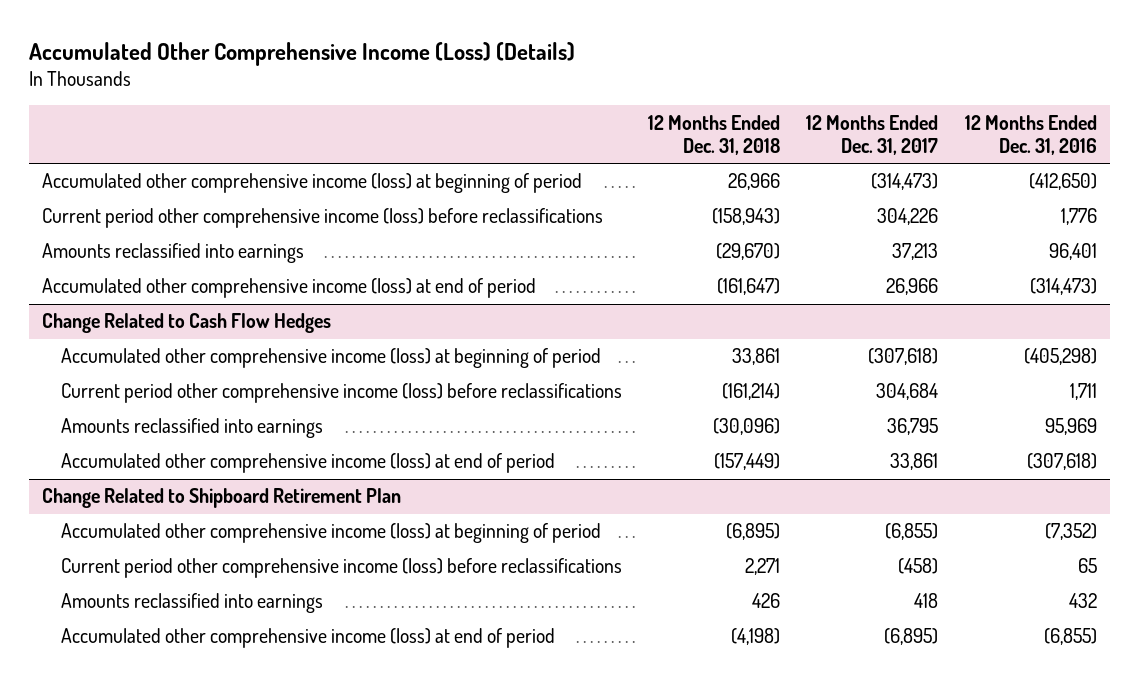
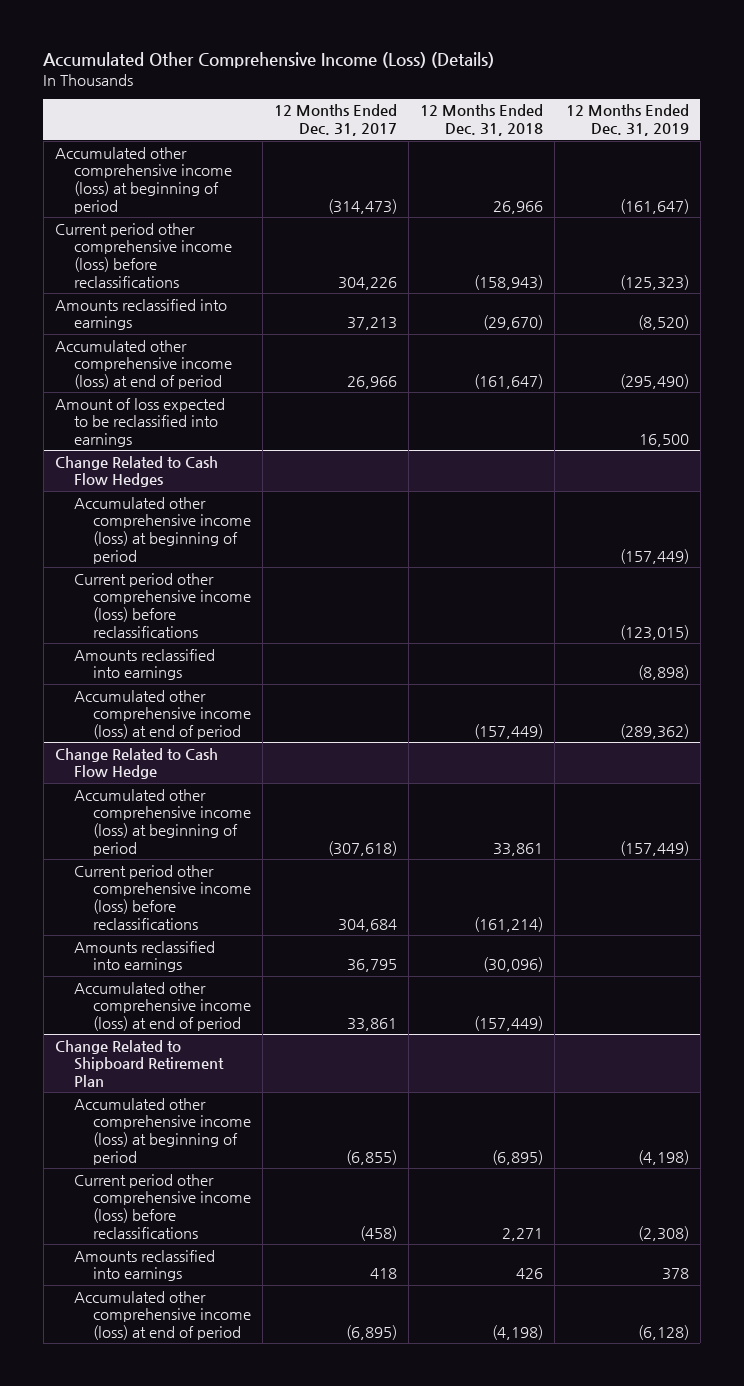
- | 12 Months Ended Dec. 31, 2018 | 12 Months Ended Dec. 31, 2017 | 12 Months Ended Dec. 31, 2016
+ | 12 Months Ended Dec. 31, 2017 | 12 Months Ended Dec. 31, 2018 | 12 Months Ended Dec. 31, 2019
+ Amount of loss expected to be reclassified into earnings | | | 16,500
@ Change Related to Cash Flow Hedges
+ Accumulated other comprehensive income (loss) at beginning of period | | | (157,449)
+ Current period other comprehensive income (loss) before reclassifications | | | (123,015)
+ Amounts reclassified into earnings | | | (8,898)
+ Accumulated other comprehensive income (loss) at end of period | | (157,449) | (289,362)
+ Change Related to Cash Flow Hedge

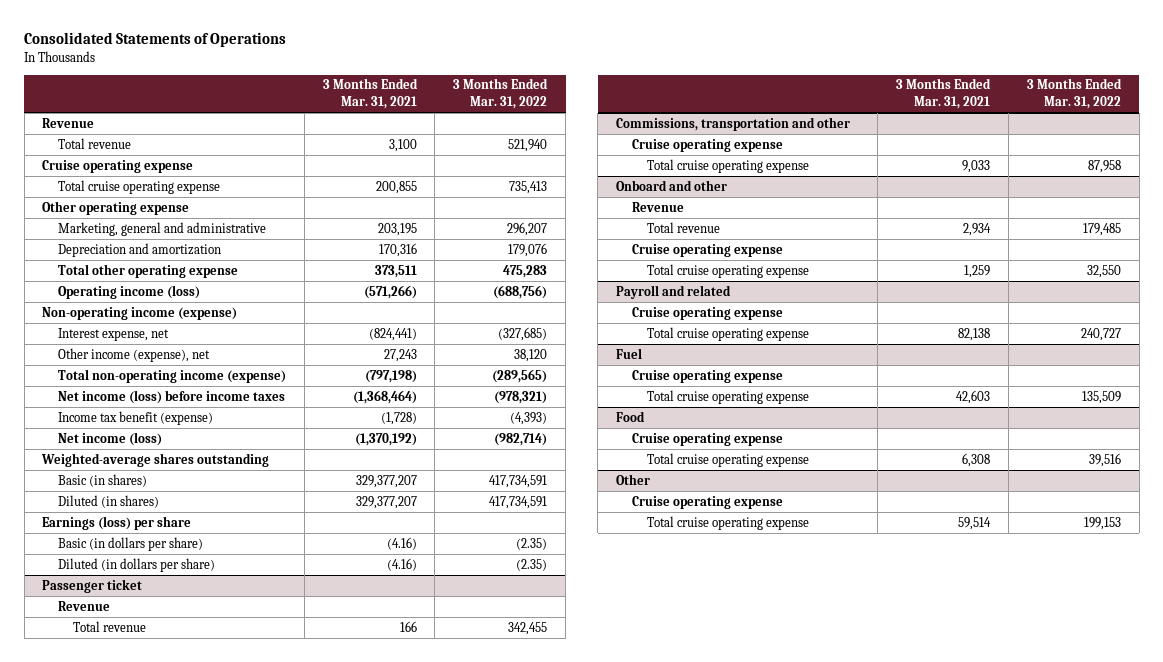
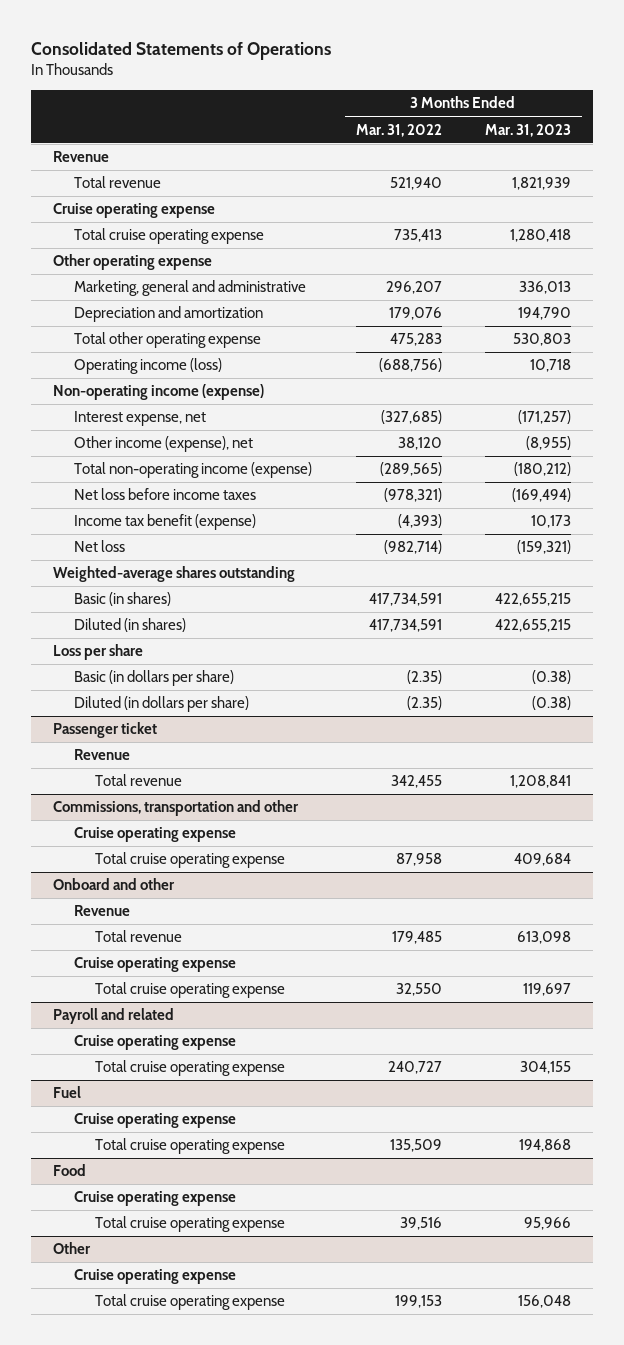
- | 3 Months Ended Mar. 31, 2021 | 3 Months Ended Mar. 31, 2022
+ | 3 Months Ended Mar. 31, 2022 | 3 Months Ended Mar. 31, 2023
- Net income (loss) before income taxes | (1,368,464) | (978,321)
+ Net loss before income taxes | (978,321) | (169,494)
- Net income (loss) | (1,370,192) | (982,714)
+ Net loss | (982,714) | (159,321)
- Earnings (loss) per share
+ Loss per share

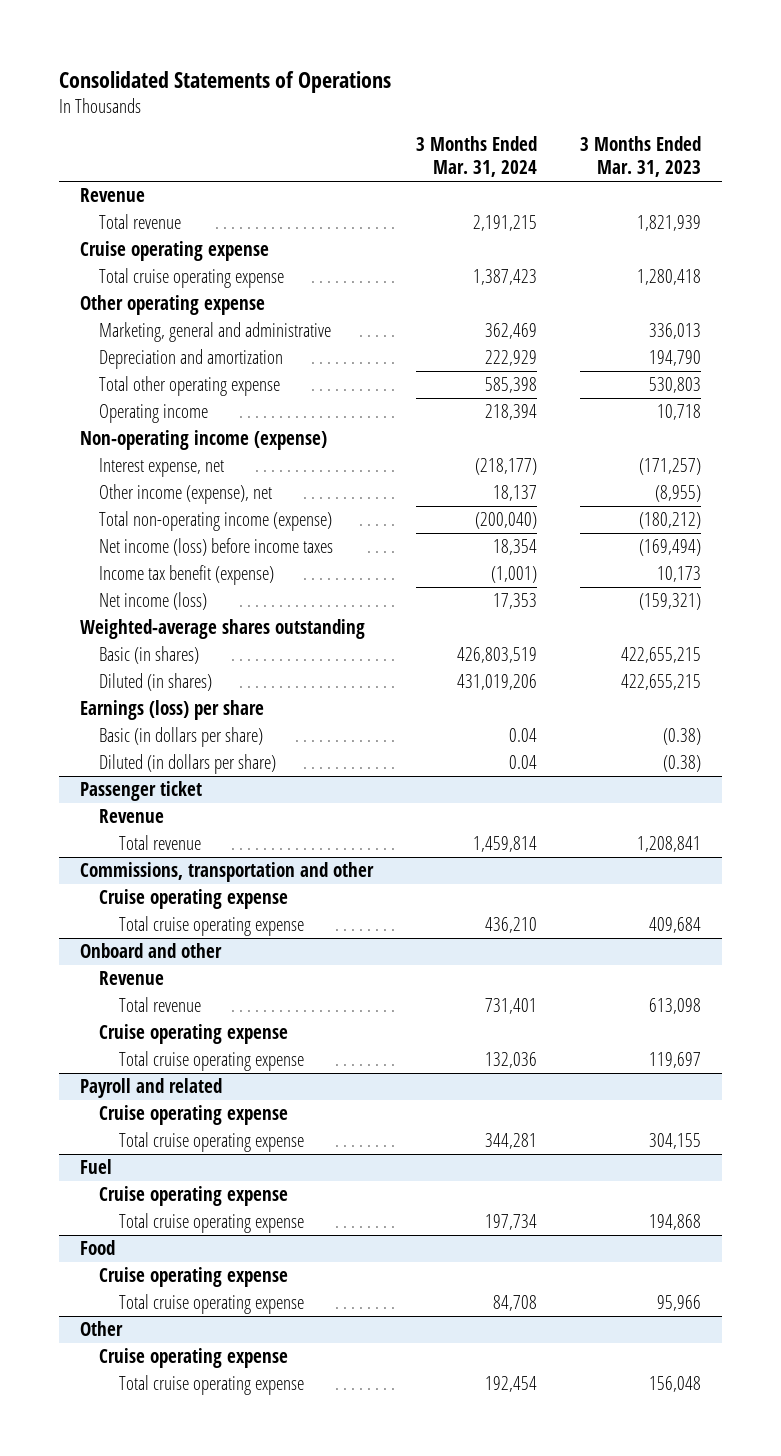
- | 3 Months Ended Mar. 31, 2022 | 3 Months Ended Mar. 31, 2023
+ | 3 Months Ended Mar. 31, 2024 | 3 Months Ended Mar. 31, 2023
- Operating income (loss) | (688,756) | 10,718
+ Operating income | 218,394 | 10,718
- Net loss before income taxes | (978,321) | (169,494)
+ Net income (loss) before income taxes | 18,354 | (169,494)
- Net loss | (982,714) | (159,321)
+ Net income (loss) | 17,353 | (159,321)
- Loss per share
+ Earnings (loss) per share

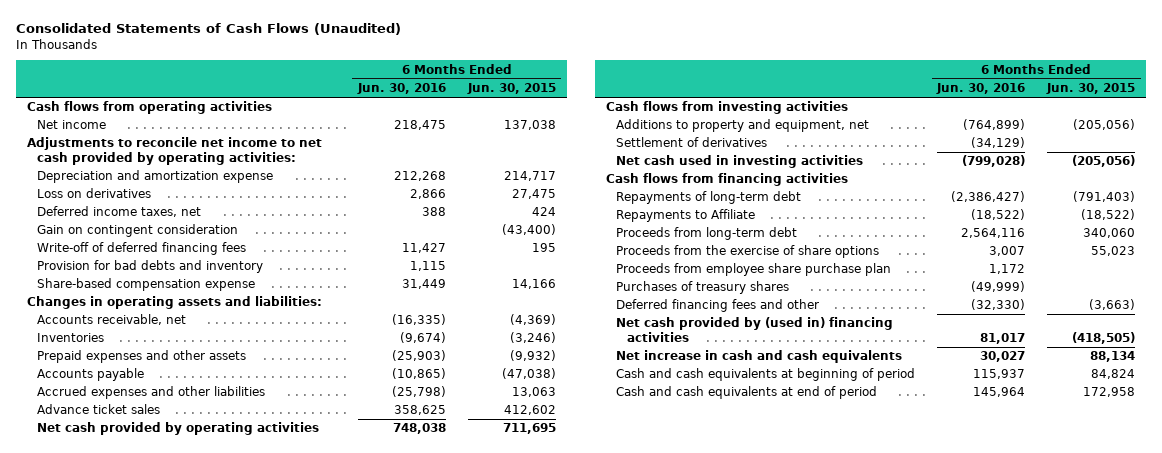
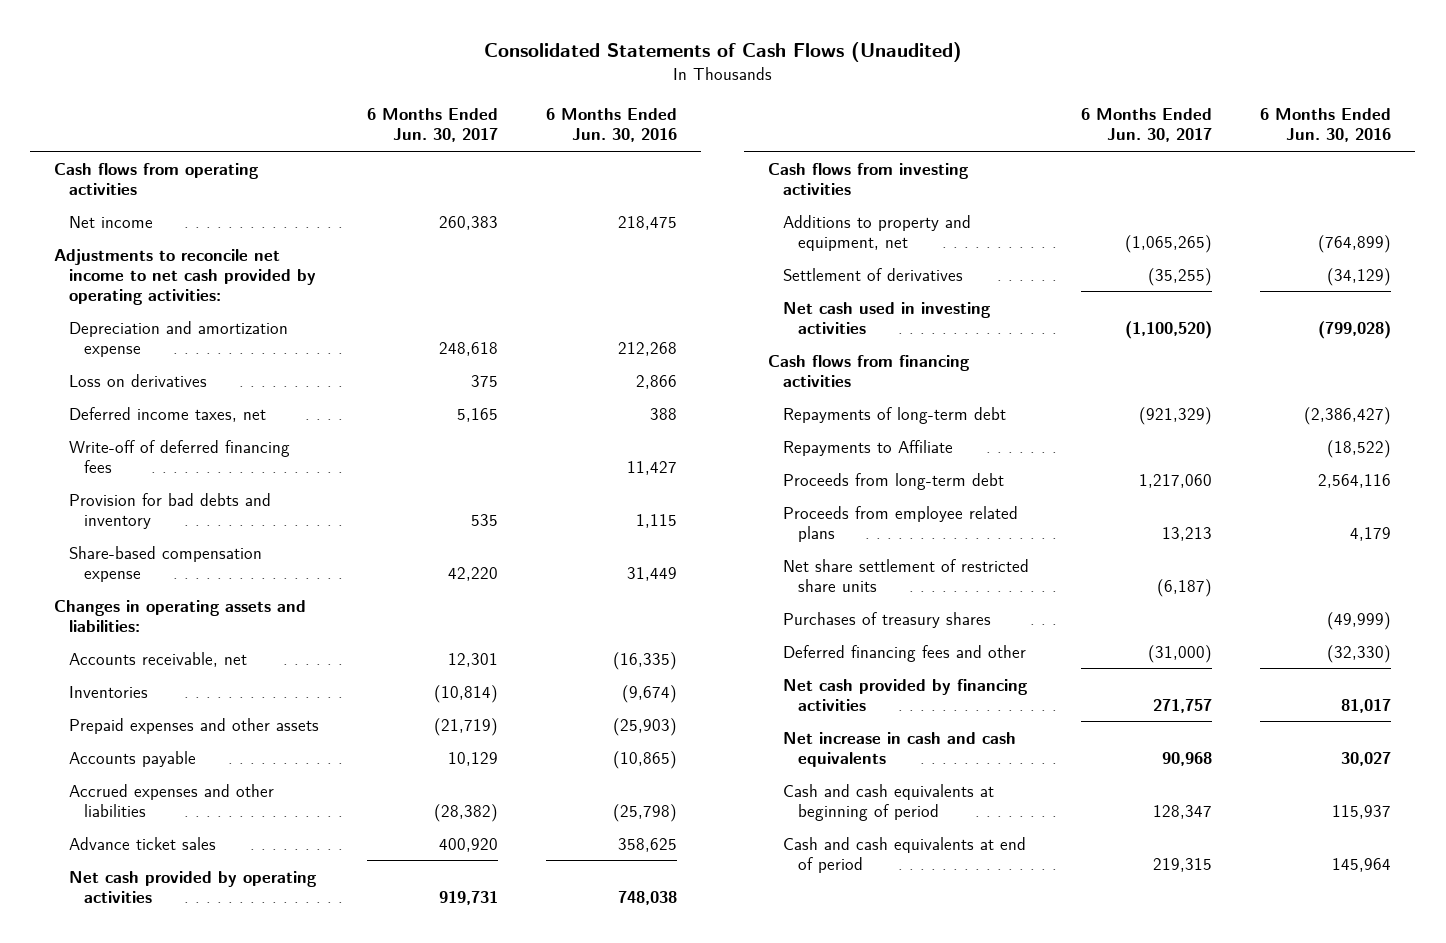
- | 6 Months Ended Jun. 30, 2016 | 6 Months Ended Jun. 30, 2015
+ | 6 Months Ended Jun. 30, 2017 | 6 Months Ended Jun. 30, 2016
- Gain on contingent consideration | | (43,400)
- Proceeds from the exercise of share options | 3,007 | 55,023
- Proceeds from employee share purchase plan | 1,172 |
+ Proceeds from employee related plans | 13,213 | 4,179
+ Net share settlement of restricted share units | (6,187) |
- Net cash provided by (used in) financing activities | 81,017 | (418,505)
+ Net cash provided by financing activities | 271,757 | 81,017

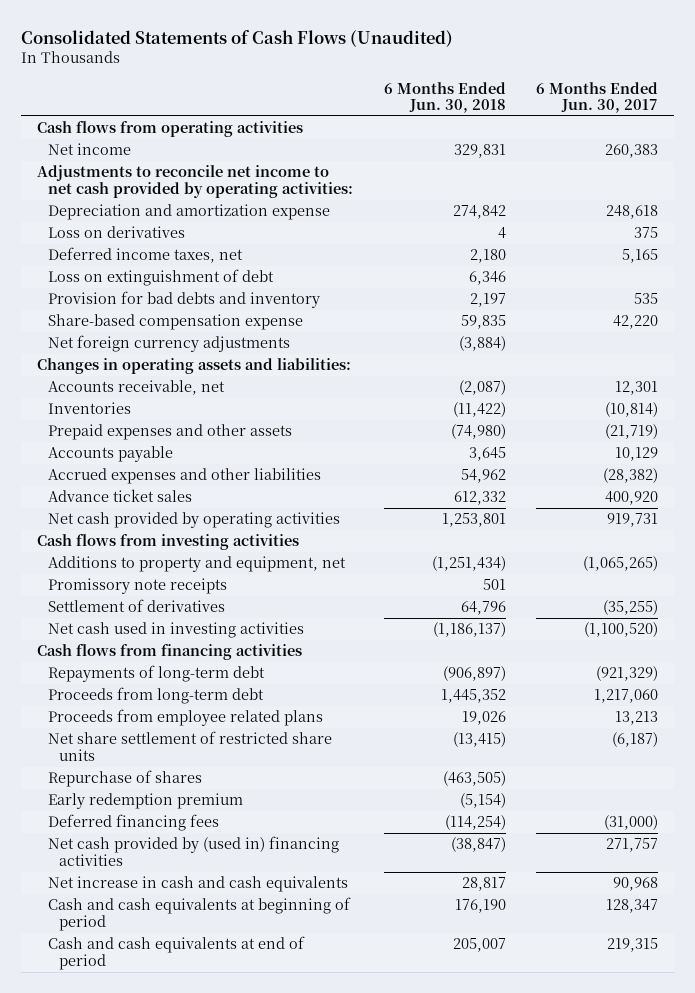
- | 6 Months Ended Jun. 30, 2017 | 6 Months Ended Jun. 30, 2016
+ | 6 Months Ended Jun. 30, 2018 | 6 Months Ended Jun. 30, 2017
- Write-off of deferred financing fees | | 11,427
+ Loss on extinguishment of debt | 6,346 |
+ Net foreign currency adjustments | (3,884) |
+ Promissory note receipts | 501 |
- Repayments to Affiliate | | (18,522)
- Purchases of treasury shares | | (49,999)
- Deferred financing fees and other | (31,000) | (32,330)
- Net cash provided by financing activities | 271,757 | 81,017
+ Repurchase of shares | (463,505) |
+ Early redemption premium | (5,154) |
+ Deferred financing fees | (114,254) | (31,000)
+ Net cash provided by (used in) financing activities | (38,847) | 271,757

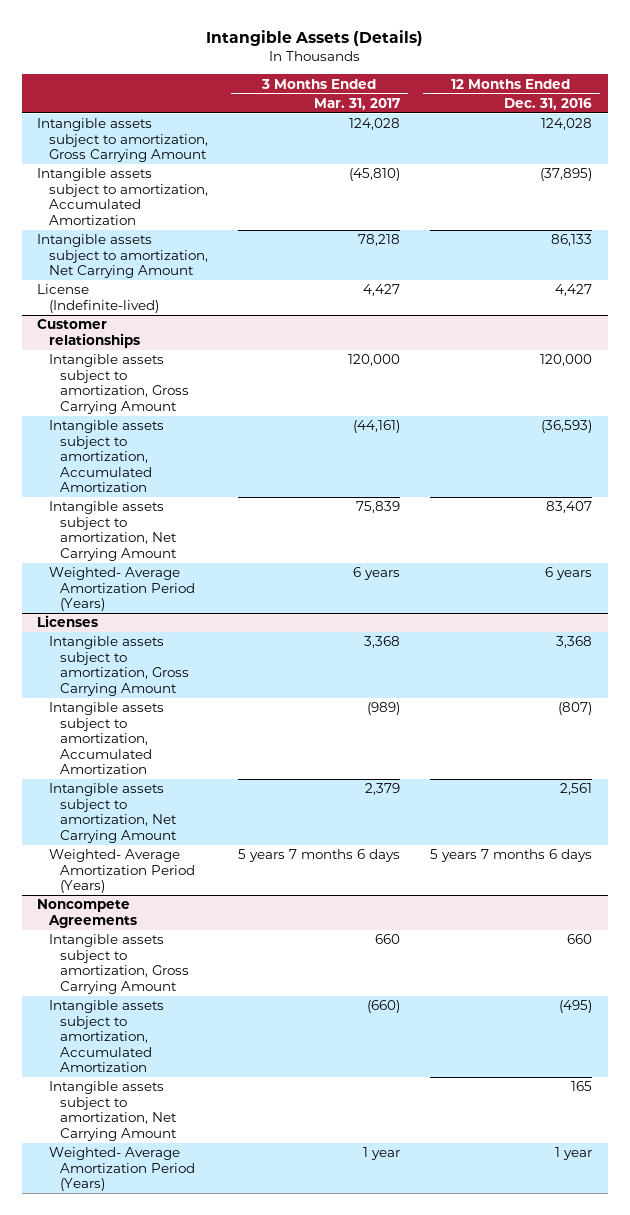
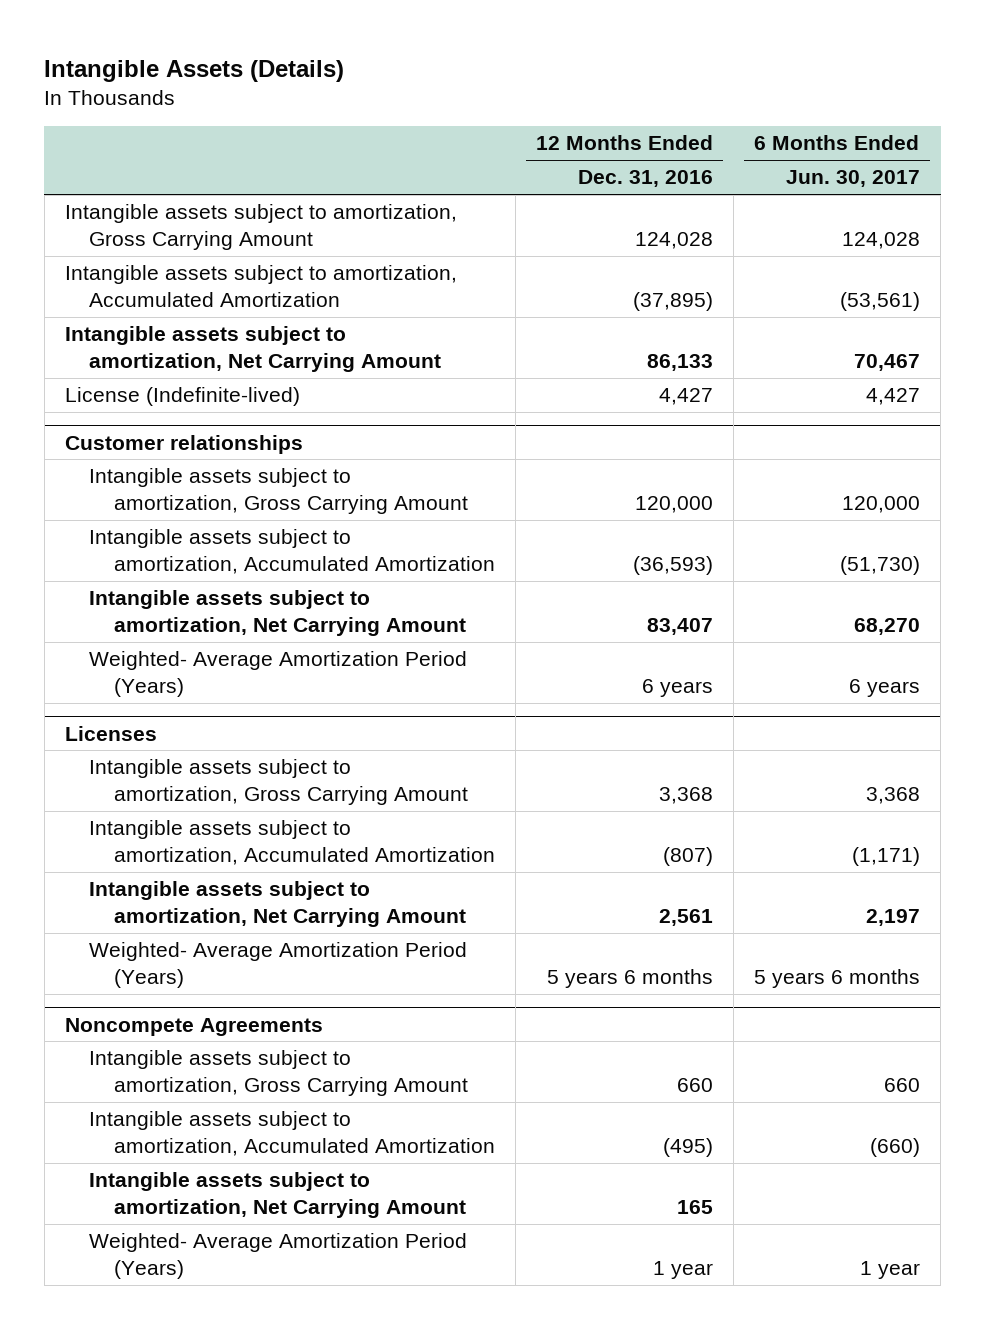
- | 3 Months Ended Mar. 31, 2017 | 12 Months Ended Dec. 31, 2016
+ | 12 Months Ended Dec. 31, 2016 | 6 Months Ended Jun. 30, 2017
@ Licenses
- Weighted- Average Amortization Period (Years) | 5 years 7 months 6 days | 5 years 7 months 6 days
+ Weighted- Average Amortization Period (Years) | 5 years 6 months | 5 years 6 months

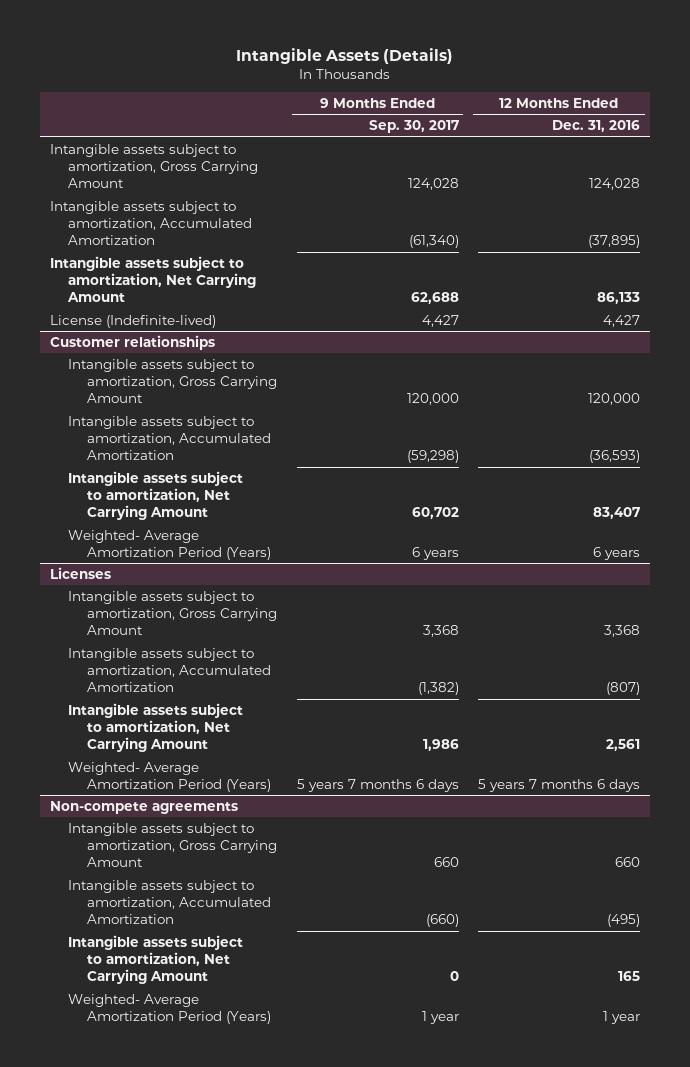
- | 12 Months Ended Dec. 31, 2016 | 6 Months Ended Jun. 30, 2017
+ | 9 Months Ended Sep. 30, 2017 | 12 Months Ended Dec. 31, 2016
@ Licenses
- Weighted- Average Amortization Period (Years) | 5 years 6 months | 5 years 6 months
- Noncompete Agreements
@ Licenses
+ Weighted- Average Amortization Period (Years) | 5 years 7 months 6 days | 5 years 7 months 6 days
+ Non-compete agreements

